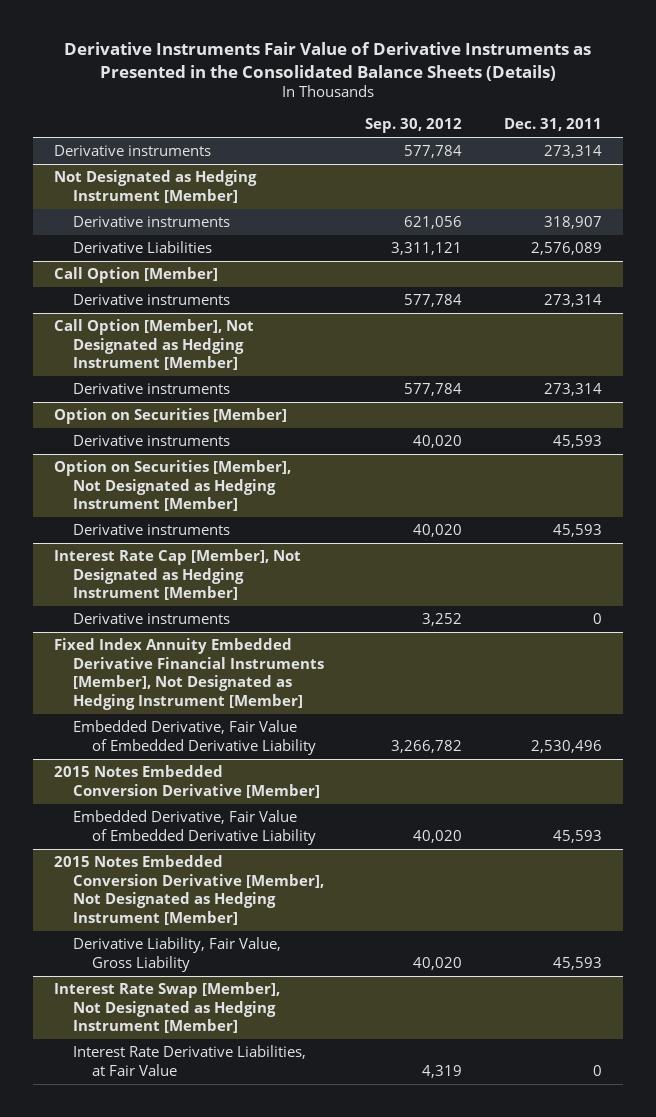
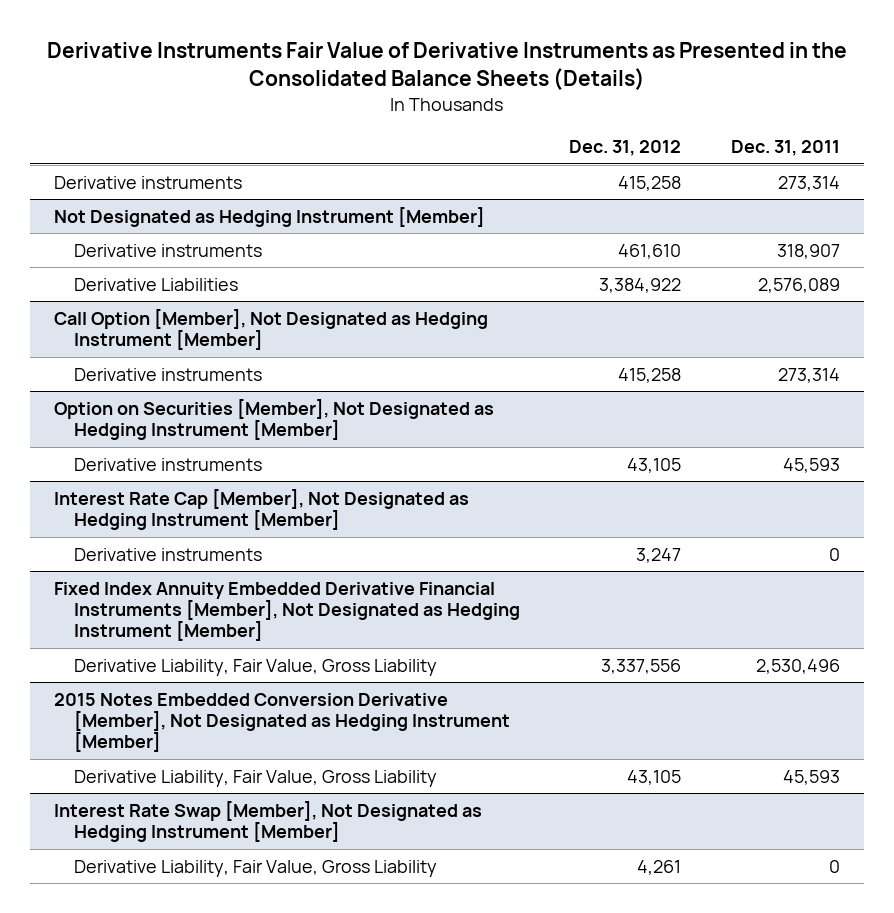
- | Sep. 30, 2012 | Dec. 31, 2011
+ | Dec. 31, 2012 | Dec. 31, 2011
- Call Option [Member]
- Derivative instruments | 577,784 | 273,314
- Option on Securities [Member]
- Derivative instruments | 40,020 | 45,593
@ Fixed Index Annuity Embedded Derivative Financial Instruments [Member], Not Designated as Hedging Instrument [Member]
- Embedded Derivative, Fair Value of Embedded Derivative Liability | 3,266,782 | 2,530,496
- 2015 Notes Embedded Conversion Derivative [Member]
- Embedded Derivative, Fair Value of Embedded Derivative Liability | 40,020 | 45,593
@ Fixed Index Annuity Embedded Derivative Financial Instruments [Member], Not Designated as Hedging Instrument [Member]
+ Derivative Liability, Fair Value, Gross Liability | 3,337,556 | 2,530,496
@ Interest Rate Swap [Member], Not Designated as Hedging Instrument [Member]
- Interest Rate Derivative Liabilities, at Fair Value | 4,319 | 0
+ Derivative Liability, Fair Value, Gross Liability | 4,261 | 0

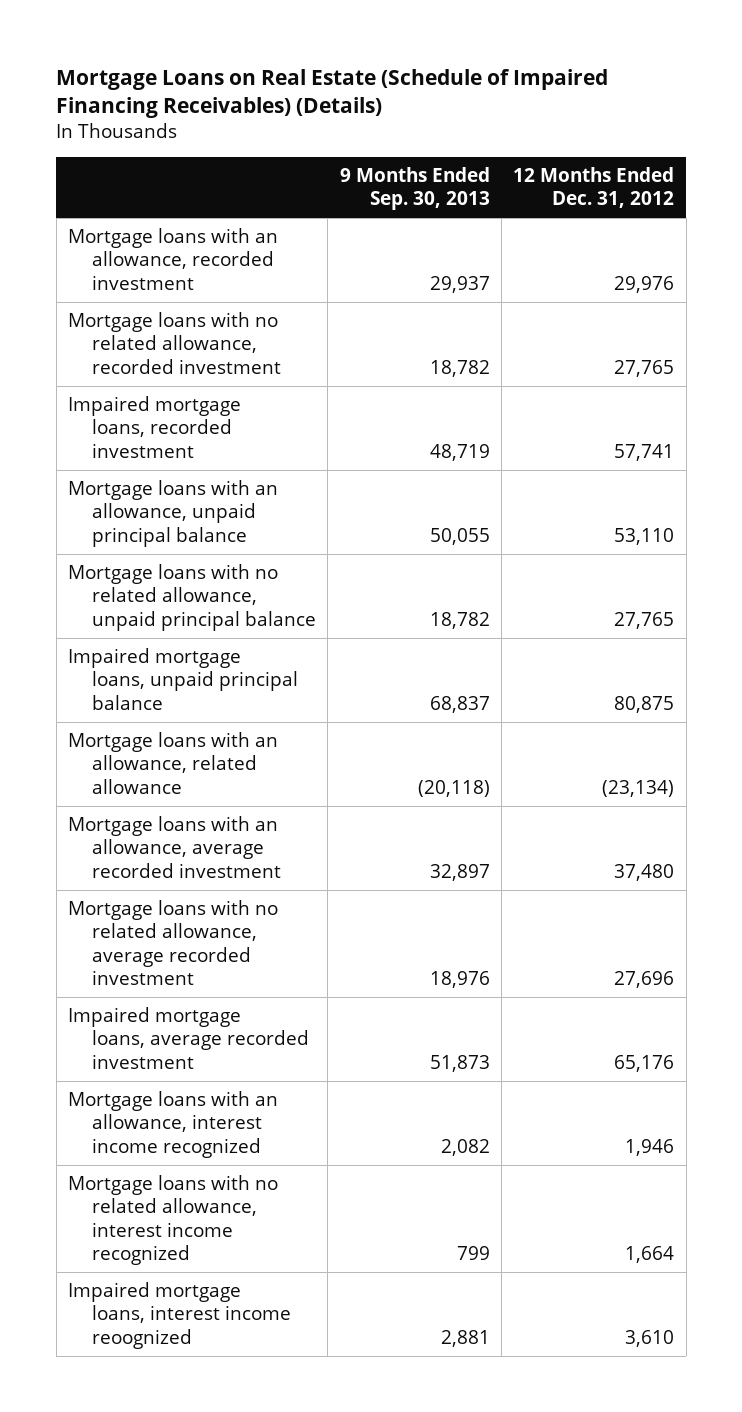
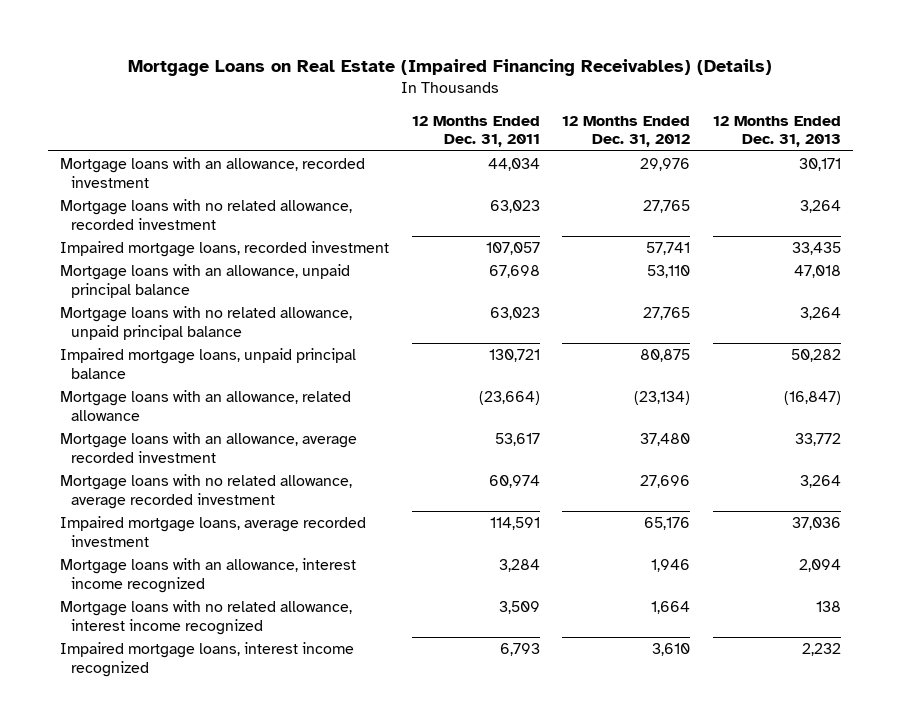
- Mortgage Loans on Real Estate (Schedule of Impaired Financing Receivables) (Details)
+ Mortgage Loans on Real Estate (Impaired Financing Receivables) (Details)
- | 9 Months Ended Sep. 30, 2013 | 12 Months Ended Dec. 31, 2012
+ | 12 Months Ended Dec. 31, 2011 | 12 Months Ended Dec. 31, 2012 | 12 Months Ended Dec. 31, 2013
- Impaired mortgage loans, interest income reoognized | 2,881 | 3,610
+ Impaired mortgage loans, interest income recognized | 6,793 | 3,610 | 2,232

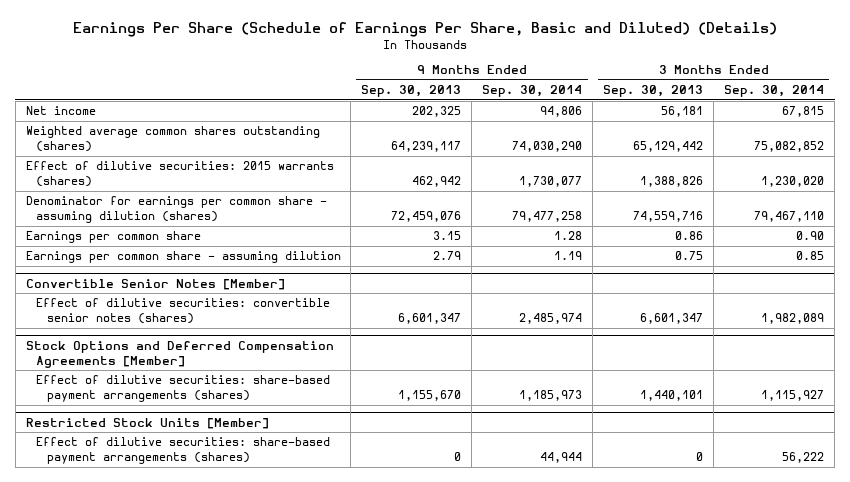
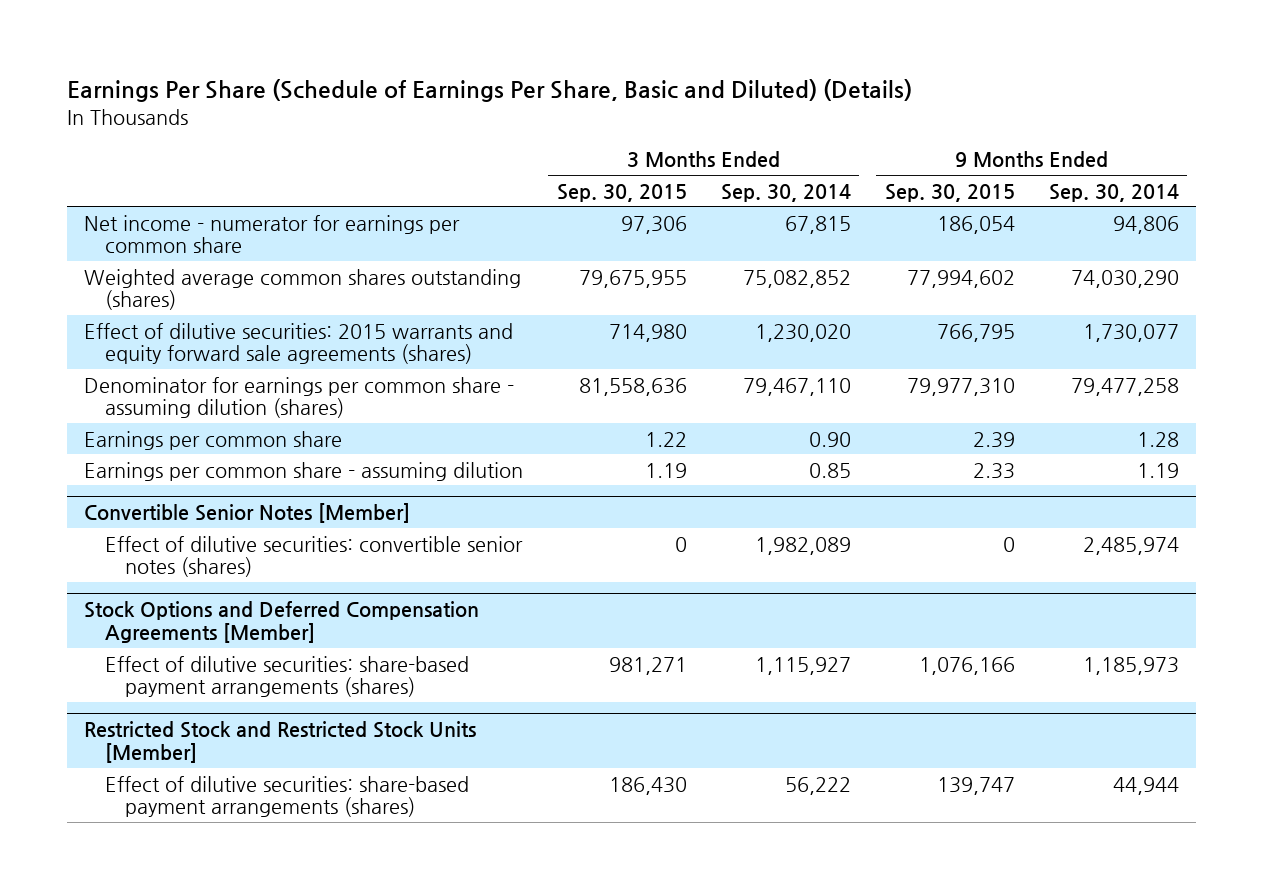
- | 9 Months Ended Sep. 30, 2013 | 9 Months Ended Sep. 30, 2014 | 3 Months Ended Sep. 30, 2013 | 3 Months Ended Sep. 30, 2014
+ | 3 Months Ended Sep. 30, 2015 | 3 Months Ended Sep. 30, 2014 | 9 Months Ended Sep. 30, 2015 | 9 Months Ended Sep. 30, 2014
- Net income | 202,325 | 94,806 | 56,181 | 67,815
+ Net income - numerator for earnings per common share | 97,306 | 67,815 | 186,054 | 94,806
- Effect of dilutive securities: 2015 warrants (shares) | 462,942 | 1,730,077 | 1,388,826 | 1,230,020
+ Effect of dilutive securities: 2015 warrants and equity forward sale agreements (shares) | 714,980 | 1,230,020 | 766,795 | 1,730,077
- Restricted Stock Units [Member]
+ Restricted Stock and Restricted Stock Units [Member]

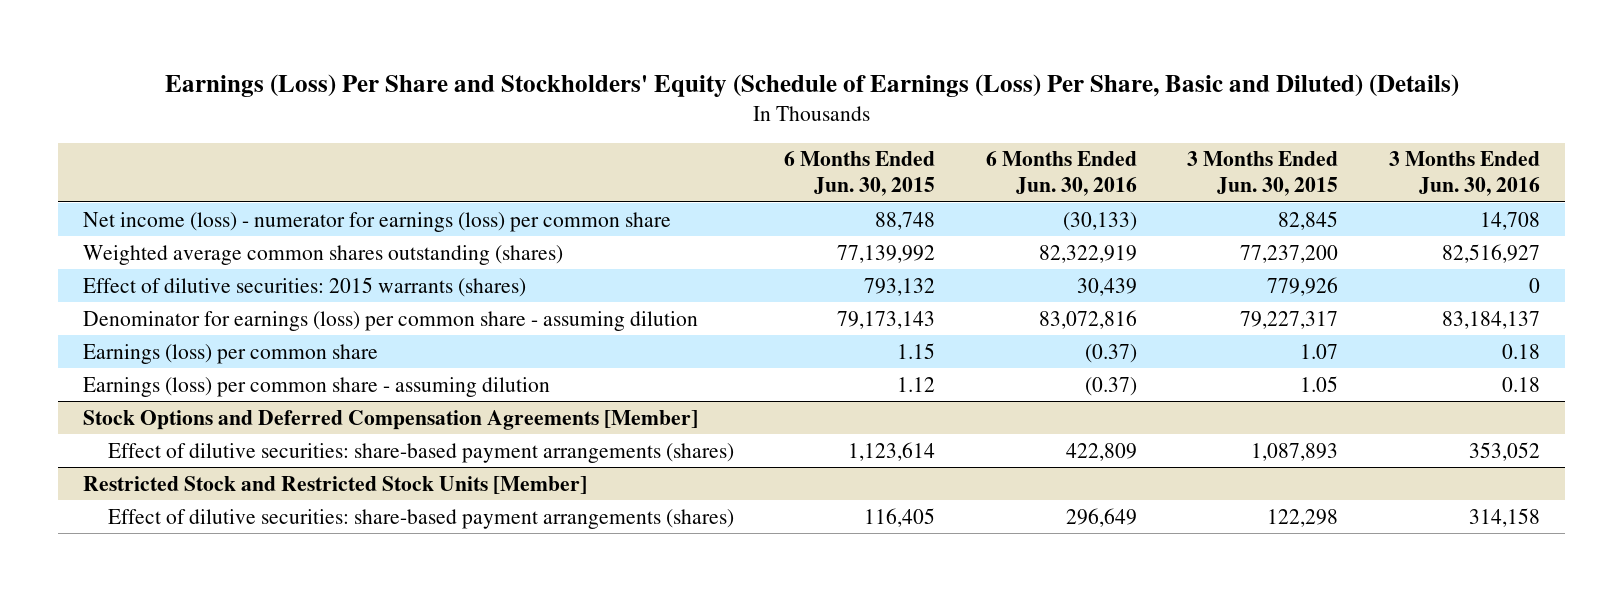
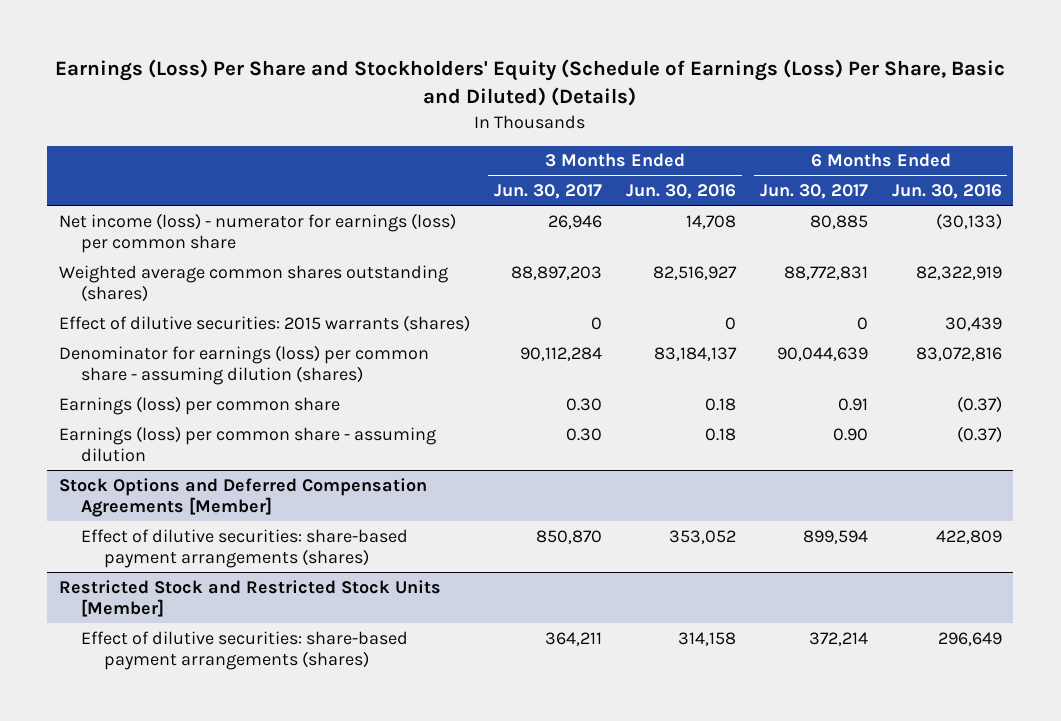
- | 6 Months Ended Jun. 30, 2015 | 6 Months Ended Jun. 30, 2016 | 3 Months Ended Jun. 30, 2015 | 3 Months Ended Jun. 30, 2016
+ | 3 Months Ended Jun. 30, 2017 | 3 Months Ended Jun. 30, 2016 | 6 Months Ended Jun. 30, 2017 | 6 Months Ended Jun. 30, 2016
- Denominator for earnings (loss) per common share - assuming dilution | 79,173,143 | 83,072,816 | 79,227,317 | 83,184,137
+ Denominator for earnings (loss) per common share - assuming dilution (shares) | 90,112,284 | 83,184,137 | 90,044,639 | 83,072,816

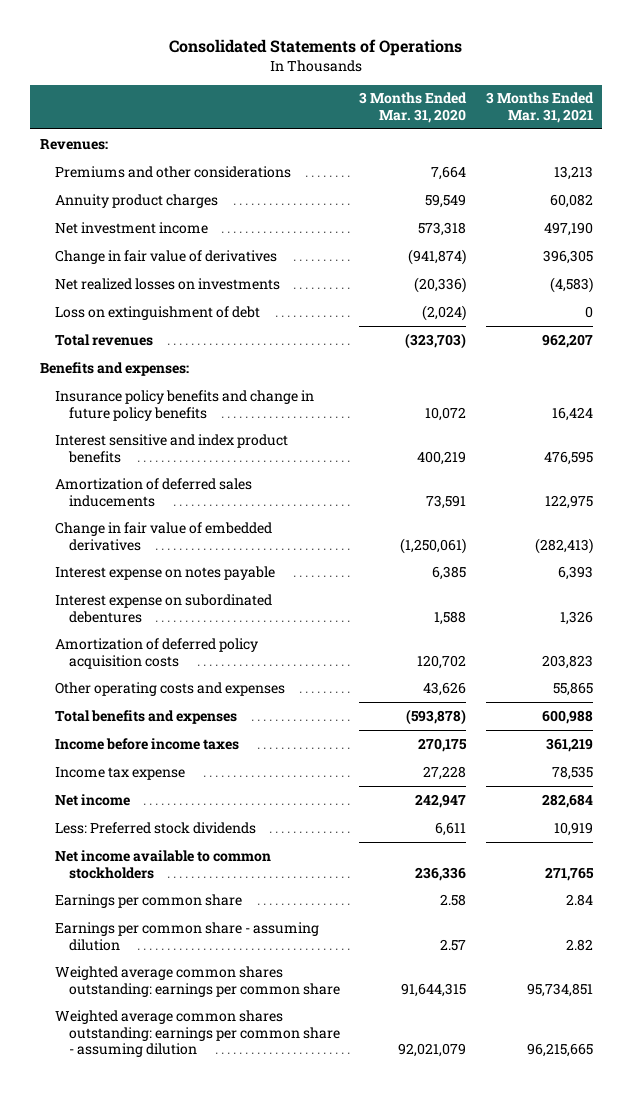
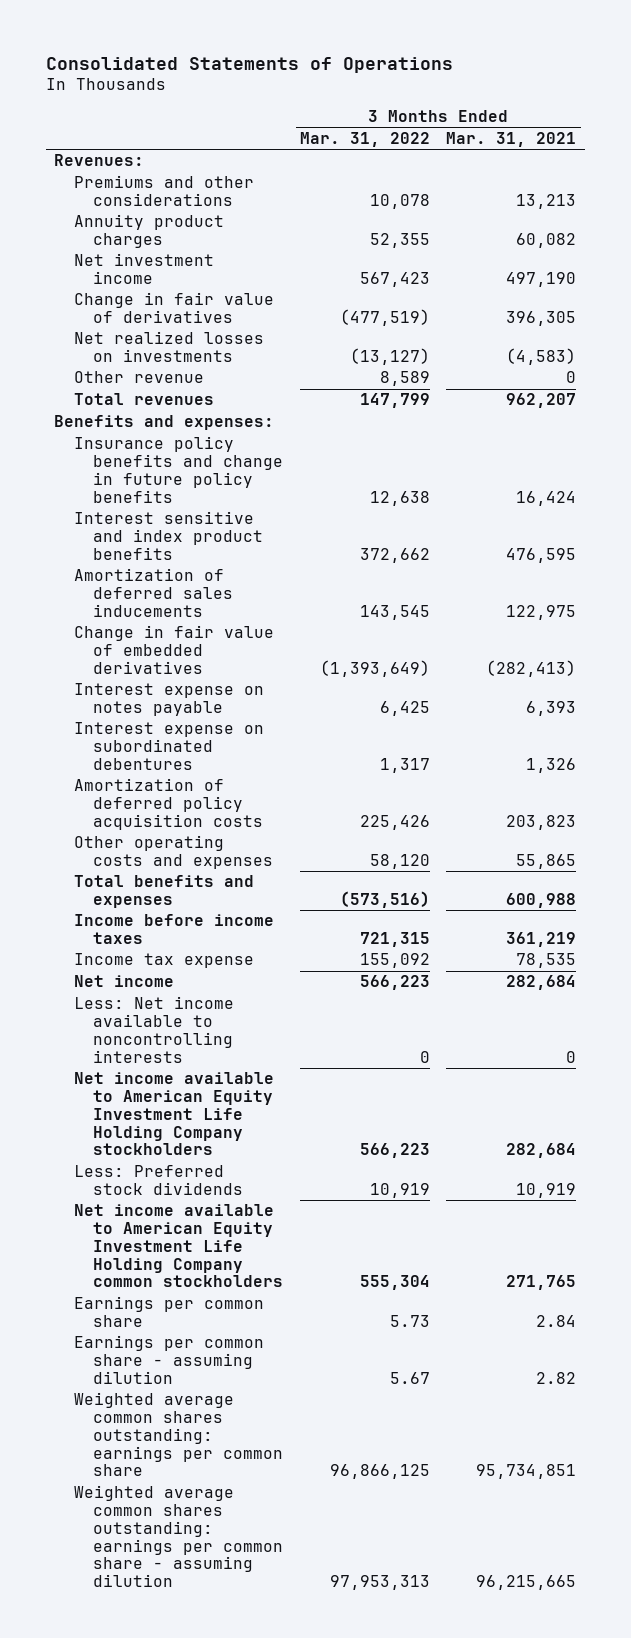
- | 3 Months Ended Mar. 31, 2020 | 3 Months Ended Mar. 31, 2021
+ | 3 Months Ended Mar. 31, 2022 | 3 Months Ended Mar. 31, 2021
- Loss on extinguishment of debt | (2,024) | 0
+ Other revenue | 8,589 | 0
+ Less: Net income available to noncontrolling interests | 0 | 0
+ Net income available to American Equity Investment Life Holding Company stockholders | 566,223 | 282,684
- Net income available to common stockholders | 236,336 | 271,765
+ Net income available to American Equity Investment Life Holding Company common stockholders | 555,304 | 271,765

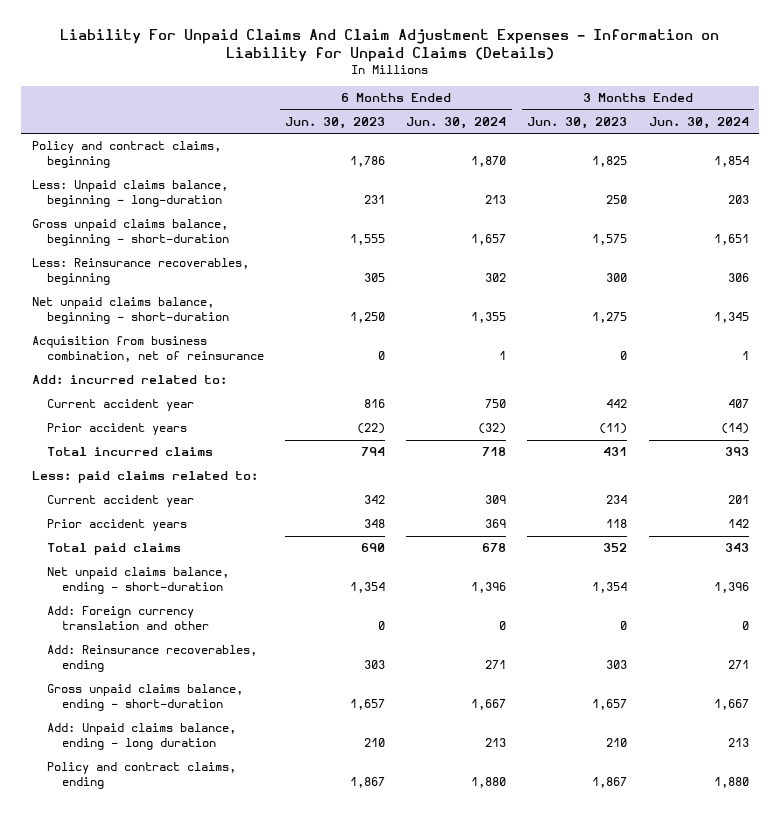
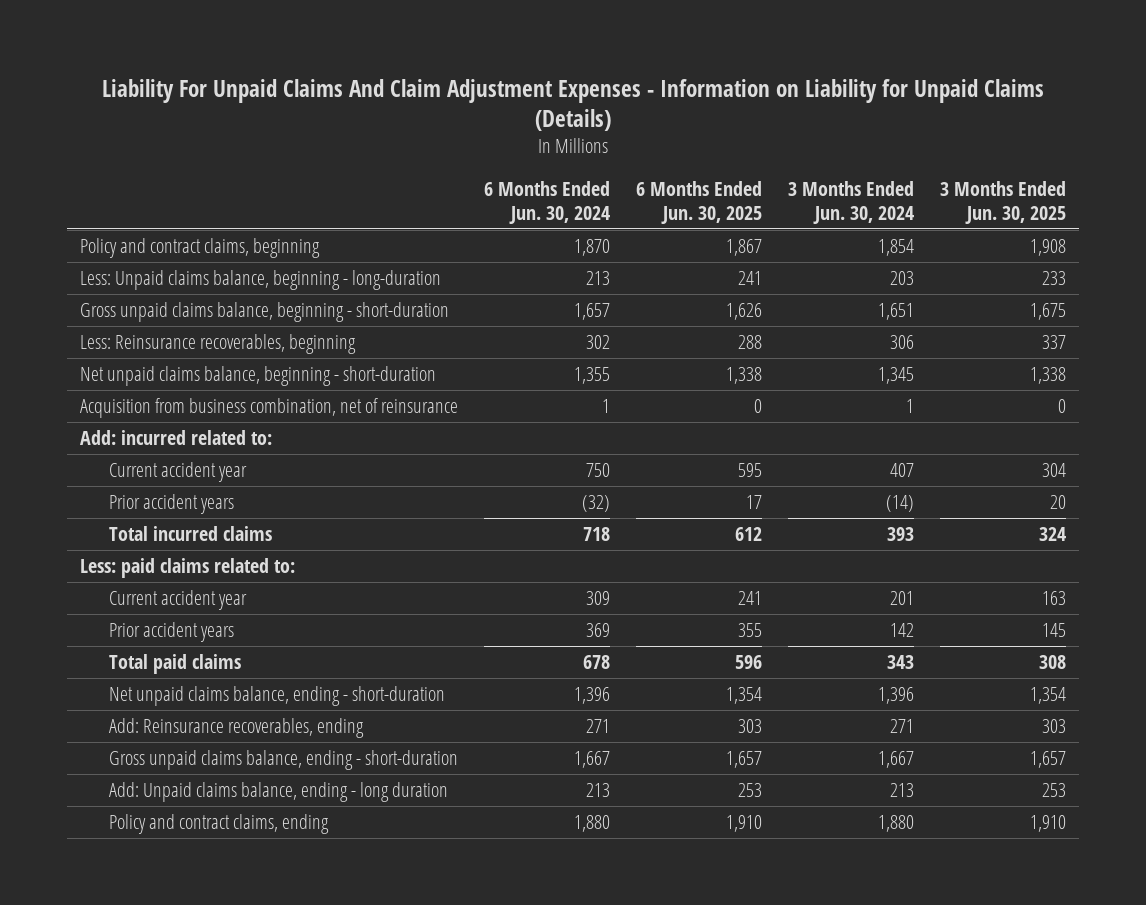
- | 6 Months Ended Jun. 30, 2023 | 6 Months Ended Jun. 30, 2024 | 3 Months Ended Jun. 30, 2023 | 3 Months Ended Jun. 30, 2024
+ | 6 Months Ended Jun. 30, 2024 | 6 Months Ended Jun. 30, 2025 | 3 Months Ended Jun. 30, 2024 | 3 Months Ended Jun. 30, 2025
- Add: Foreign currency translation and other | 0 | 0 | 0 | 0

